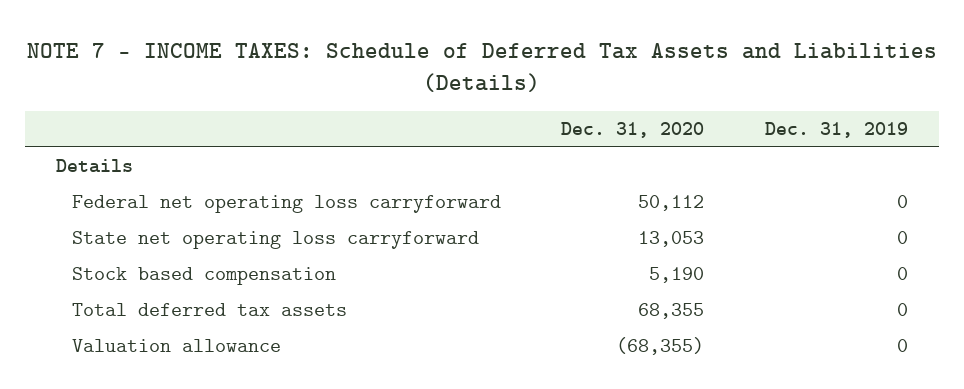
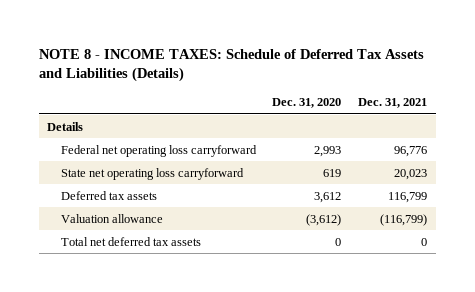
- NOTE 7 - INCOME TAXES: Schedule of Deferred Tax Assets and Liabilities (Details)
+ NOTE 8 - INCOME TAXES: Schedule of Deferred Tax Assets and Liabilities (Details)
- | Dec. 31, 2020 | Dec. 31, 2019
+ | Dec. 31, 2020 | Dec. 31, 2021
- Federal net operating loss carryforward | 50,112 | 0
- State net operating loss carryforward | 13,053 | 0
- Stock based compensation | 5,190 | 0
- Total deferred tax assets | 68,355 | 0
- Valuation allowance | (68,355) | 0
+ Federal net operating loss carryforward | 2,993 | 96,776
+ State net operating loss carryforward | 619 | 20,023
+ Deferred tax assets | 3,612 | 116,799
+ Valuation allowance | (3,612) | (116,799)
+ Total net deferred tax assets | 0 | 0

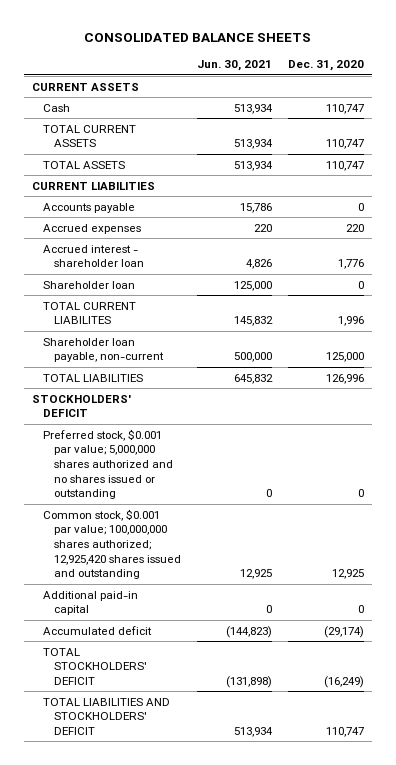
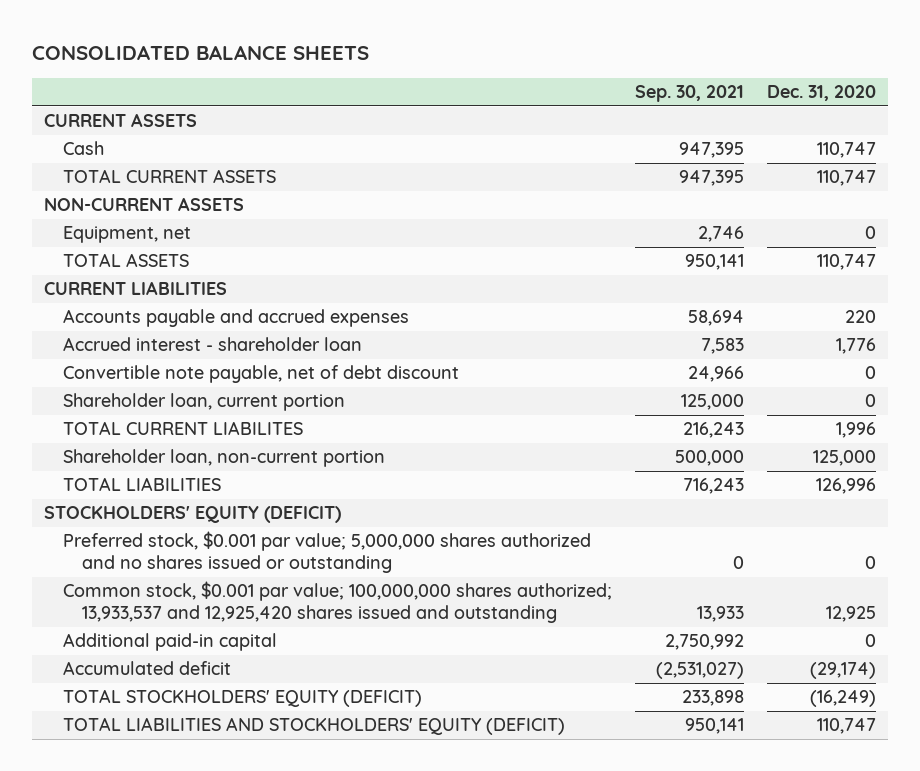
- | Jun. 30, 2021 | Dec. 31, 2020
+ | Sep. 30, 2021 | Dec. 31, 2020
+ NON-CURRENT ASSETS
+ Equipment, net | 2,746 | 0
- Accounts payable | 15,786 | 0
- Accrued expenses | 220 | 220
+ Accounts payable and accrued expenses | 58,694 | 220
- Shareholder loan | 125,000 | 0
+ Convertible note payable, net of debt discount | 24,966 | 0
+ Shareholder loan, current portion | 125,000 | 0
- Shareholder loan payable, non-current | 500,000 | 125,000
+ Shareholder loan, non-current portion | 500,000 | 125,000
- STOCKHOLDERS' DEFICIT
+ STOCKHOLDERS' EQUITY (DEFICIT)
- Common stock, $0.001 par value; 100,000,000 shares authorized; 12,925,420 shares issued and outstanding | 12,925 | 12,925
+ Common stock, $0.001 par value; 100,000,000 shares authorized; 13,933,537 and 12,925,420 shares issued and outstanding | 13,933 | 12,925
- TOTAL STOCKHOLDERS' DEFICIT | (131,898) | (16,249)
- TOTAL LIABILITIES AND STOCKHOLDERS' DEFICIT | 513,934 | 110,747
+ TOTAL STOCKHOLDERS' EQUITY (DEFICIT) | 233,898 | (16,249)
+ TOTAL LIABILITIES AND STOCKHOLDERS' EQUITY (DEFICIT) | 950,141 | 110,747

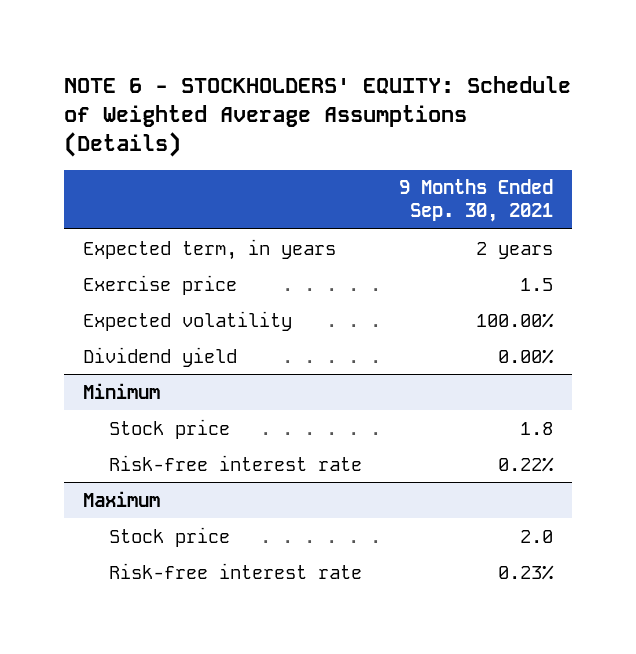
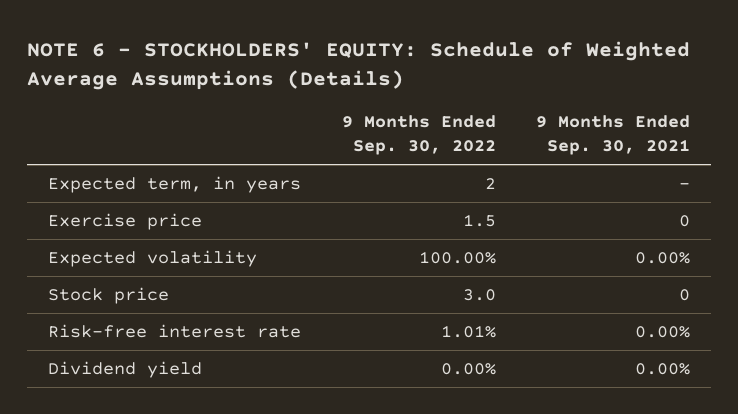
- | 9 Months Ended Sep. 30, 2021
+ | 9 Months Ended Sep. 30, 2022 | 9 Months Ended Sep. 30, 2021
- Expected term, in years | 2 years
- Exercise price | 1.5
- Expected volatility | 100.00%
+ Expected term, in years | 2 | -
+ Exercise price | 1.5 | 0
+ Expected volatility | 100.00% | 0.00%
+ Stock price | 3.0 | 0
+ Risk-free interest rate | 1.01% | 0.00%
- Minimum
- Stock price | 1.8
- Risk-free interest rate | 0.22%
- Maximum
- Stock price | 2.0
- Risk-free interest rate | 0.23%

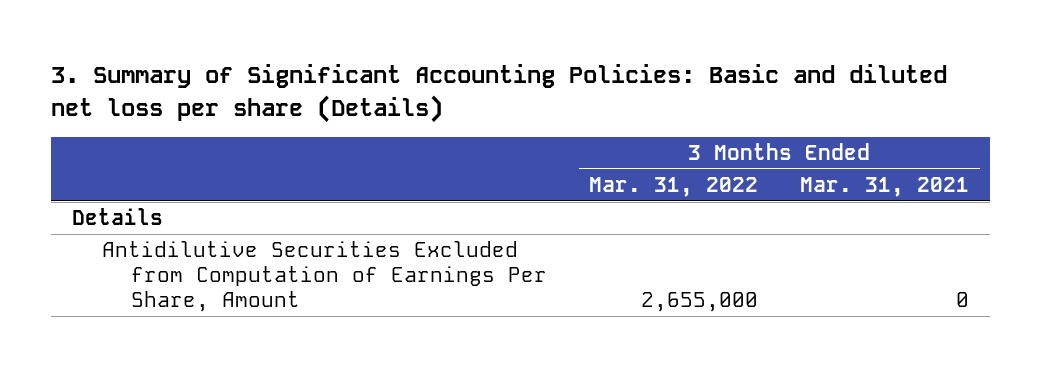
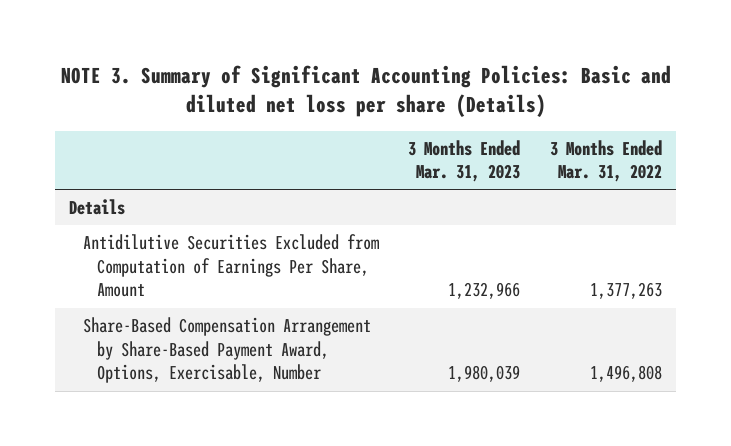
- 3. Summary of Significant Accounting Policies: Basic and diluted net loss per share (Details)
+ NOTE 3. Summary of Significant Accounting Policies: Basic and diluted net loss per share (Details)
- | 3 Months Ended Mar. 31, 2022 | 3 Months Ended Mar. 31, 2021
+ | 3 Months Ended Mar. 31, 2023 | 3 Months Ended Mar. 31, 2022
- Antidilutive Securities Excluded from Computation of Earnings Per Share, Amount | 2,655,000 | 0
+ Antidilutive Securities Excluded from Computation of Earnings Per Share, Amount | 1,232,966 | 1,377,263
+ Share-Based Compensation Arrangement by Share-Based Payment Award, Options, Exercisable, Number | 1,980,039 | 1,496,808

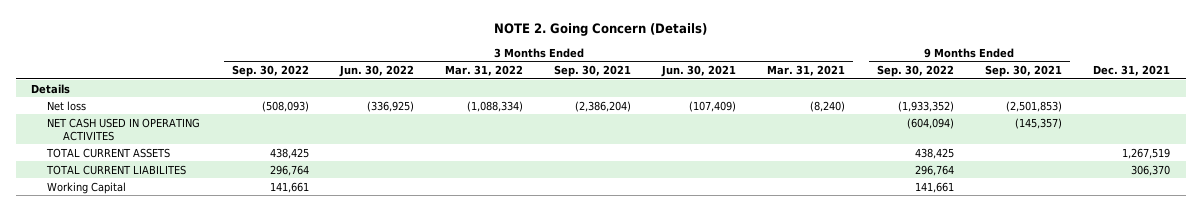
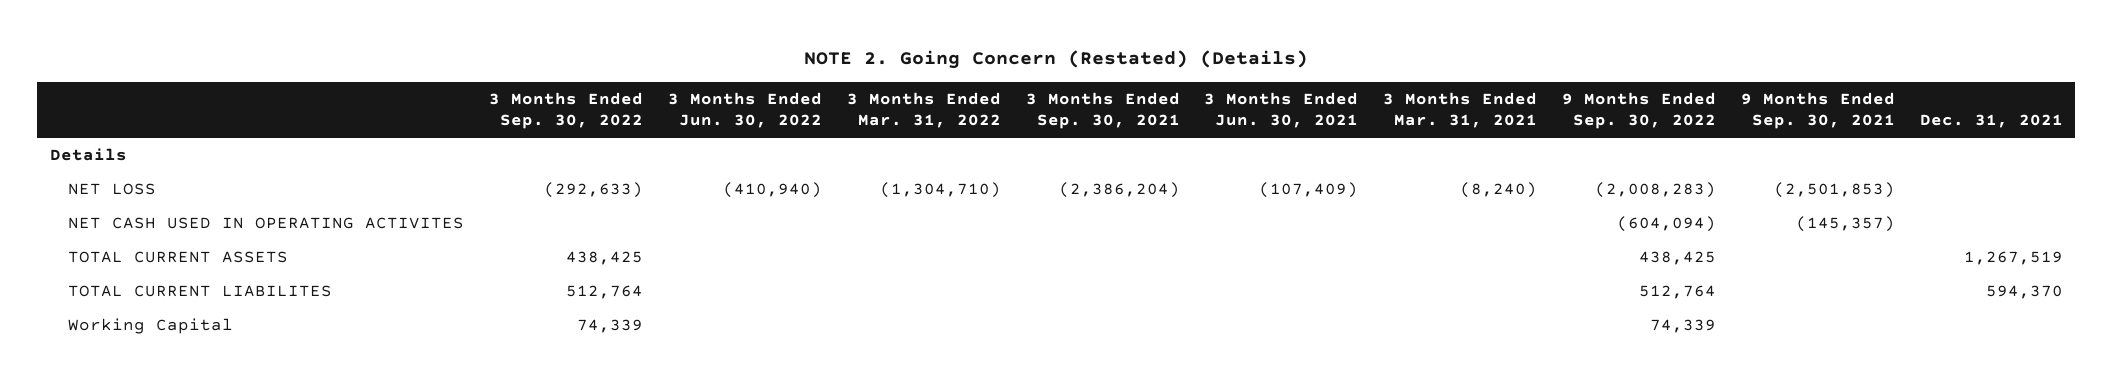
- NOTE 2. Going Concern (Details)
+ NOTE 2. Going Concern (Restated) (Details)
- Net loss | (508,093) | (336,925) | (1,088,334) | (2,386,204) | (107,409) | (8,240) | (1,933,352) | (2,501,853) |
+ NET LOSS | (292,633) | (410,940) | (1,304,710) | (2,386,204) | (107,409) | (8,240) | (2,008,283) | (2,501,853) |
- TOTAL CURRENT LIABILITES | 296,764 | | | | | | 296,764 | | 306,370
- Working Capital | 141,661 | | | | | | 141,661 | |
+ TOTAL CURRENT LIABILITES | 512,764 | | | | | | 512,764 | | 594,370
+ Working Capital | 74,339 | | | | | | 74,339 | |

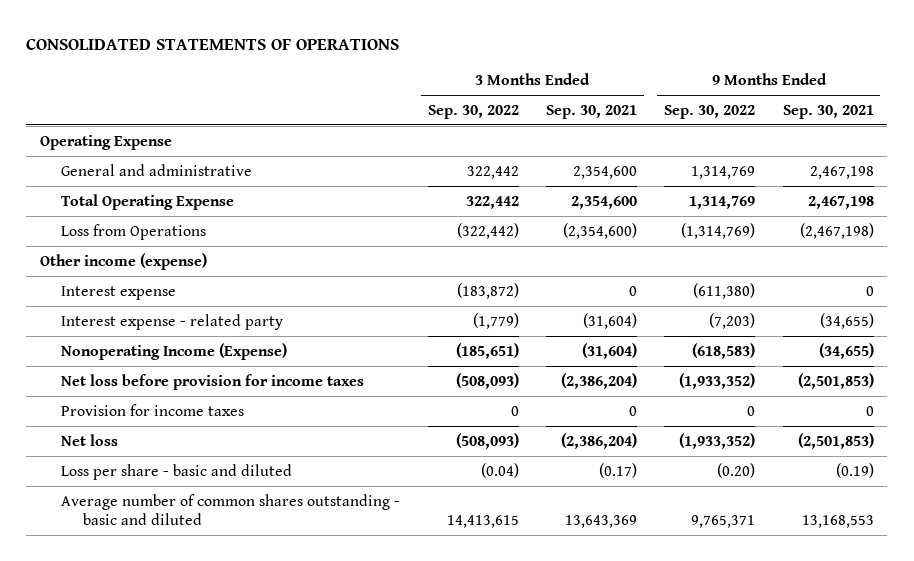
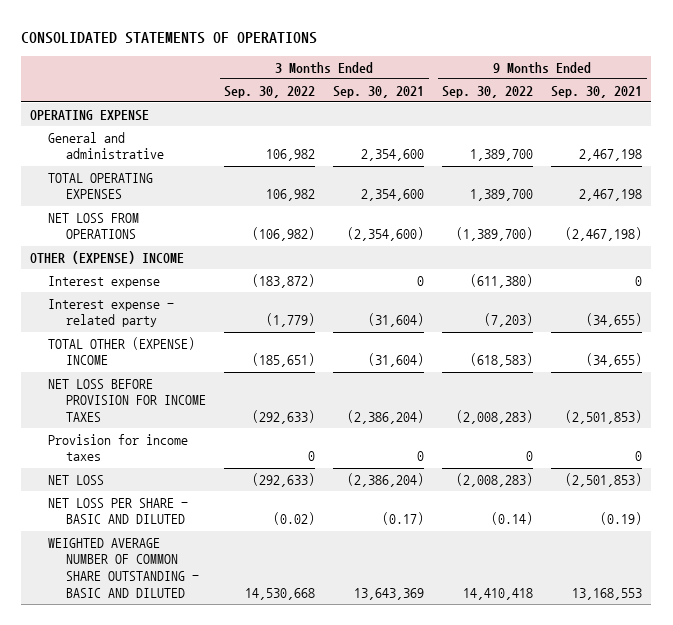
- Operating Expense
- General and administrative | 322,442 | 2,354,600 | 1,314,769 | 2,467,198
- Total Operating Expense | 322,442 | 2,354,600 | 1,314,769 | 2,467,198
- Loss from Operations | (322,442) | (2,354,600) | (1,314,769) | (2,467,198)
- Other income (expense)
+ OPERATING EXPENSE
+ General and administrative | 106,982 | 2,354,600 | 1,389,700 | 2,467,198
+ TOTAL OPERATING EXPENSES | 106,982 | 2,354,600 | 1,389,700 | 2,467,198
+ NET LOSS FROM OPERATIONS | (106,982) | (2,354,600) | (1,389,700) | (2,467,198)
+ OTHER (EXPENSE) INCOME
- Nonoperating Income (Expense) | (185,651) | (31,604) | (618,583) | (34,655)
- Net loss before provision for income taxes | (508,093) | (2,386,204) | (1,933,352) | (2,501,853)
+ TOTAL OTHER (EXPENSE) INCOME | (185,651) | (31,604) | (618,583) | (34,655)
+ NET LOSS BEFORE PROVISION FOR INCOME TAXES | (292,633) | (2,386,204) | (2,008,283) | (2,501,853)
- Net loss | (508,093) | (2,386,204) | (1,933,352) | (2,501,853)
- Loss per share - basic and diluted | (0.04) | (0.17) | (0.20) | (0.19)
- Average number of common shares outstanding - basic and diluted | 14,413,615 | 13,643,369 | 9,765,371 | 13,168,553
+ NET LOSS | (292,633) | (2,386,204) | (2,008,283) | (2,501,853)
+ NET LOSS PER SHARE - BASIC AND DILUTED | (0.02) | (0.17) | (0.14) | (0.19)
+ WEIGHTED AVERAGE NUMBER OF COMMON SHARE OUTSTANDING - BASIC AND DILUTED | 14,530,668 | 13,643,369 | 14,410,418 | 13,168,553

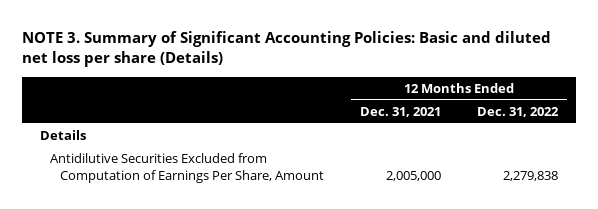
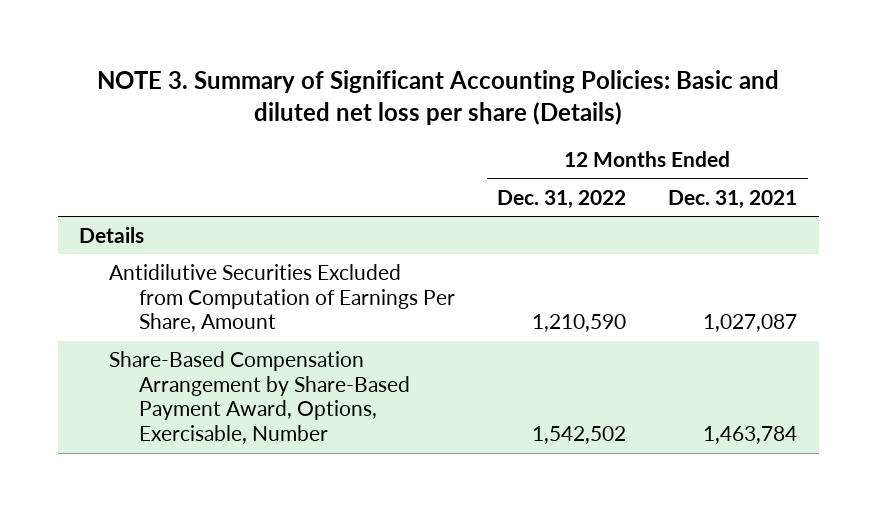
- | 12 Months Ended Dec. 31, 2021 | 12 Months Ended Dec. 31, 2022
+ | 12 Months Ended Dec. 31, 2022 | 12 Months Ended Dec. 31, 2021
- Antidilutive Securities Excluded from Computation of Earnings Per Share, Amount | 2,005,000 | 2,279,838
+ Antidilutive Securities Excluded from Computation of Earnings Per Share, Amount | 1,210,590 | 1,027,087
+ Share-Based Compensation Arrangement by Share-Based Payment Award, Options, Exercisable, Number | 1,542,502 | 1,463,784

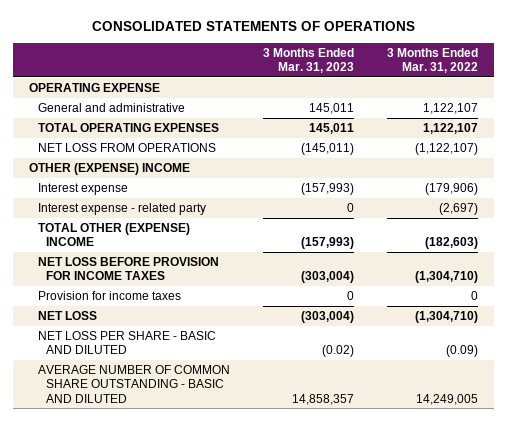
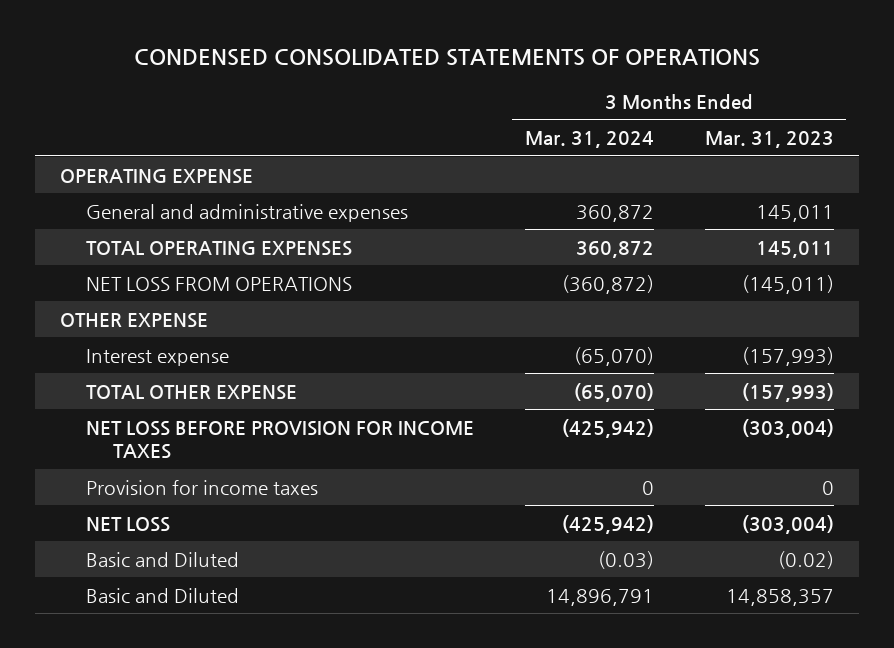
- CONSOLIDATED STATEMENTS OF OPERATIONS
+ CONDENSED CONSOLIDATED STATEMENTS OF OPERATIONS
- | 3 Months Ended Mar. 31, 2023 | 3 Months Ended Mar. 31, 2022
+ | 3 Months Ended Mar. 31, 2024 | 3 Months Ended Mar. 31, 2023
- General and administrative | 145,011 | 1,122,107
+ General and administrative expenses | 360,872 | 145,011
- OTHER (EXPENSE) INCOME
+ OTHER EXPENSE
- Interest expense - related party | 0 | (2,697)
- TOTAL OTHER (EXPENSE) INCOME | (157,993) | (182,603)
+ TOTAL OTHER EXPENSE | (65,070) | (157,993)
- NET LOSS PER SHARE - BASIC AND DILUTED | (0.02) | (0.09)
- AVERAGE NUMBER OF COMMON SHARE OUTSTANDING - BASIC AND DILUTED | 14,858,357 | 14,249,005
+ Basic and Diluted | (0.03) | (0.02)
+ Basic and Diluted | 14,896,791 | 14,858,357

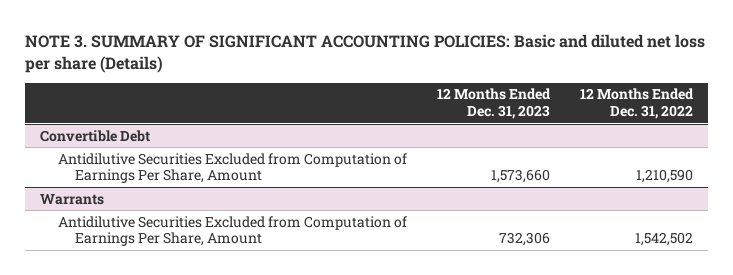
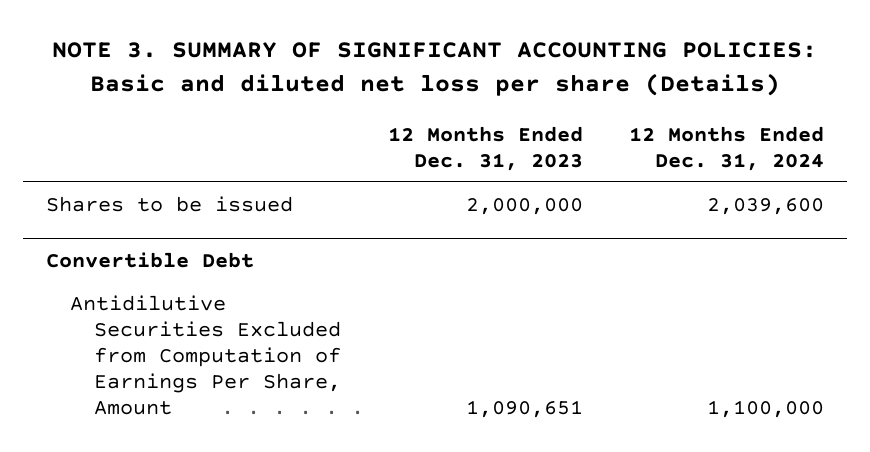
- | 12 Months Ended Dec. 31, 2023 | 12 Months Ended Dec. 31, 2022
+ | 12 Months Ended Dec. 31, 2023 | 12 Months Ended Dec. 31, 2024
+ Shares to be issued | 2,000,000 | 2,039,600
@ Convertible Debt
- Antidilutive Securities Excluded from Computation of Earnings Per Share, Amount | 1,573,660 | 1,210,590
- Warrants
- Antidilutive Securities Excluded from Computation of Earnings Per Share, Amount | 732,306 | 1,542,502
@ Convertible Debt
+ Antidilutive Securities Excluded from Computation of Earnings Per Share, Amount | 1,090,651 | 1,100,000

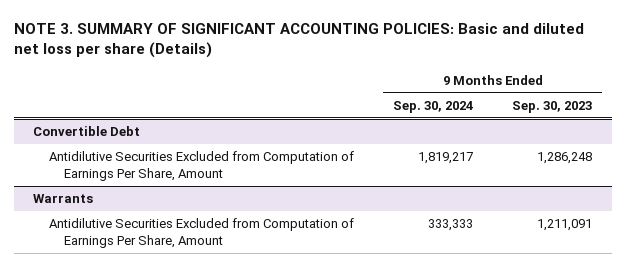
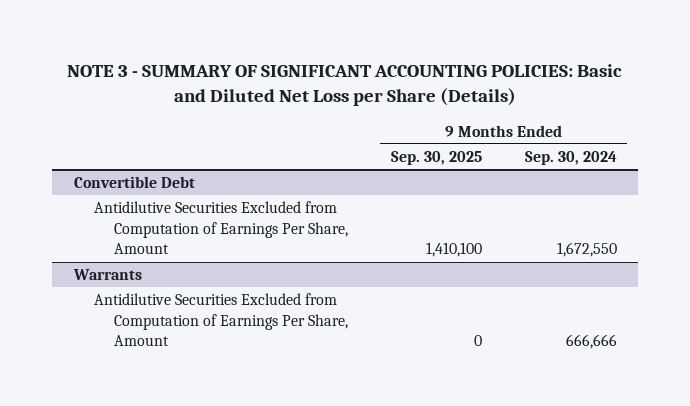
- NOTE 3. SUMMARY OF SIGNIFICANT ACCOUNTING POLICIES: Basic and diluted net loss per share (Details)
+ NOTE 3 - SUMMARY OF SIGNIFICANT ACCOUNTING POLICIES: Basic and Diluted Net Loss per Share (Details)
- | 9 Months Ended Sep. 30, 2024 | 9 Months Ended Sep. 30, 2023
+ | 9 Months Ended Sep. 30, 2025 | 9 Months Ended Sep. 30, 2024
@ Convertible Debt
- Antidilutive Securities Excluded from Computation of Earnings Per Share, Amount | 1,819,217 | 1,286,248
+ Antidilutive Securities Excluded from Computation of Earnings Per Share, Amount | 1,410,100 | 1,672,550
@ Warrants
- Antidilutive Securities Excluded from Computation of Earnings Per Share, Amount | 333,333 | 1,211,091
+ Antidilutive Securities Excluded from Computation of Earnings Per Share, Amount | 0 | 666,666

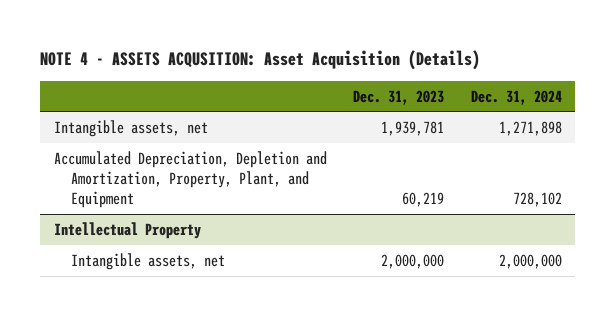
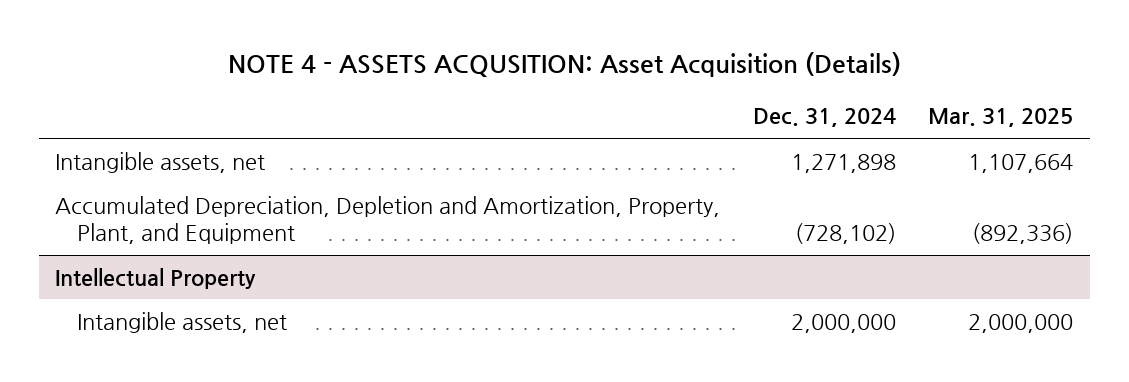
- | Dec. 31, 2023 | Dec. 31, 2024
+ | Dec. 31, 2024 | Mar. 31, 2025
- Accumulated Depreciation, Depletion and Amortization, Property, Plant, and Equipment | 60,219 | 728,102
+ Accumulated Depreciation, Depletion and Amortization, Property, Plant, and Equipment | (728,102) | (892,336)

